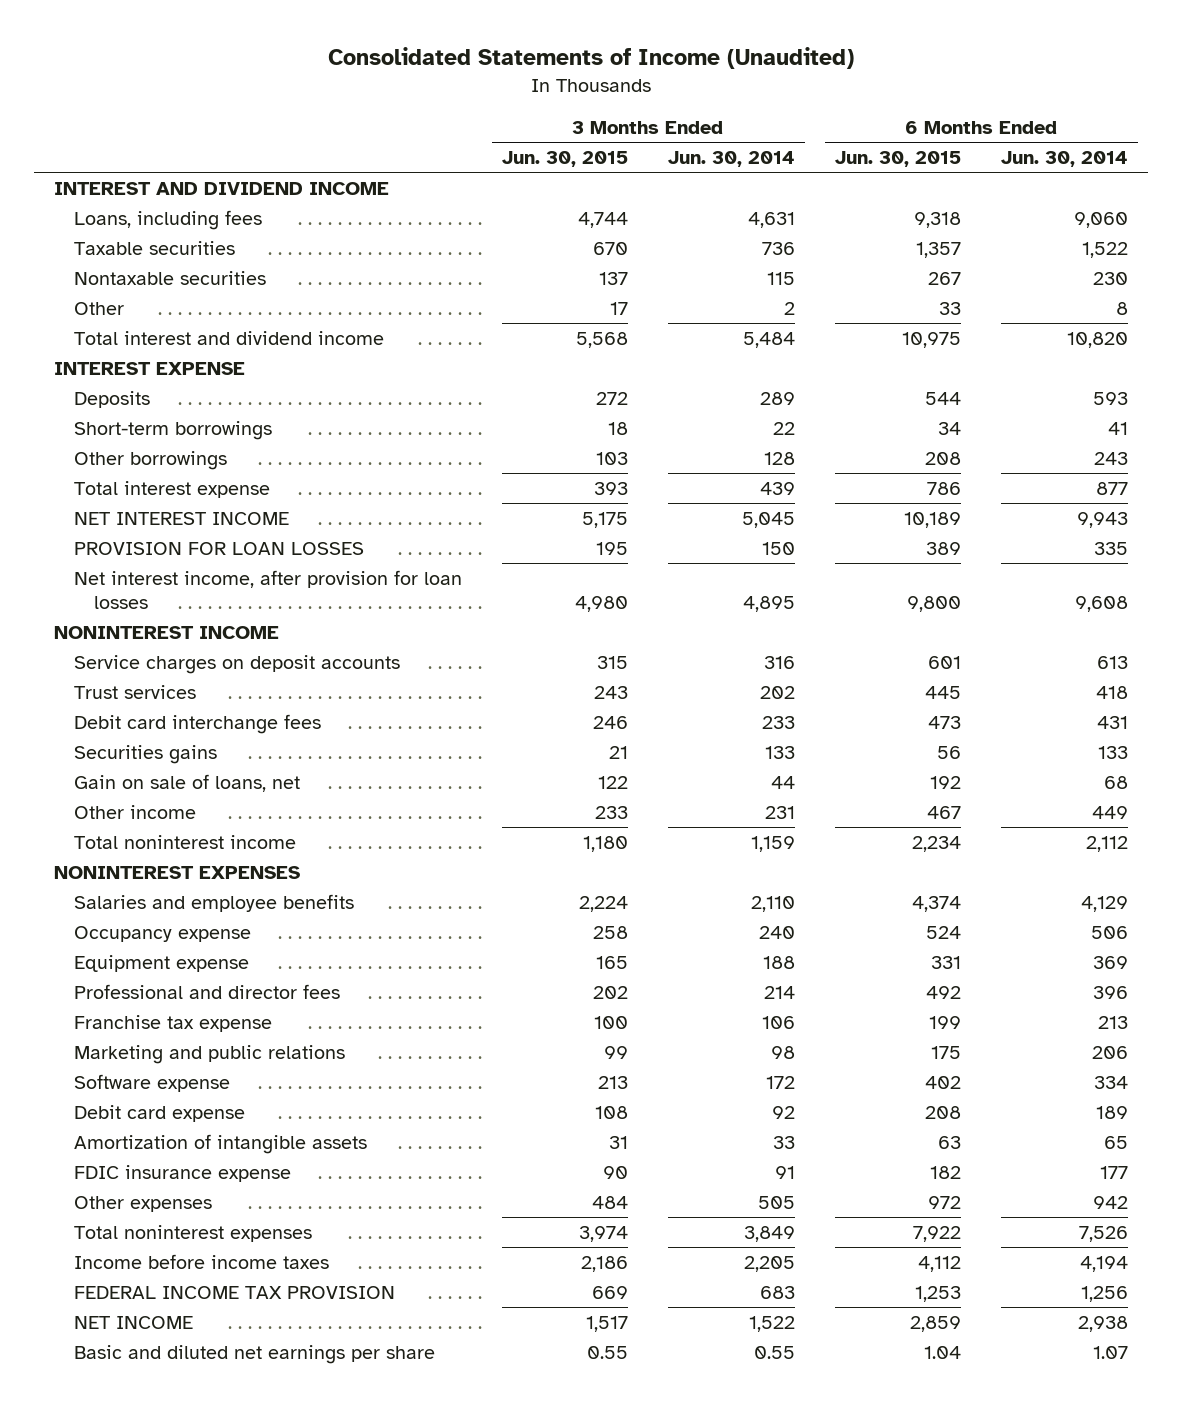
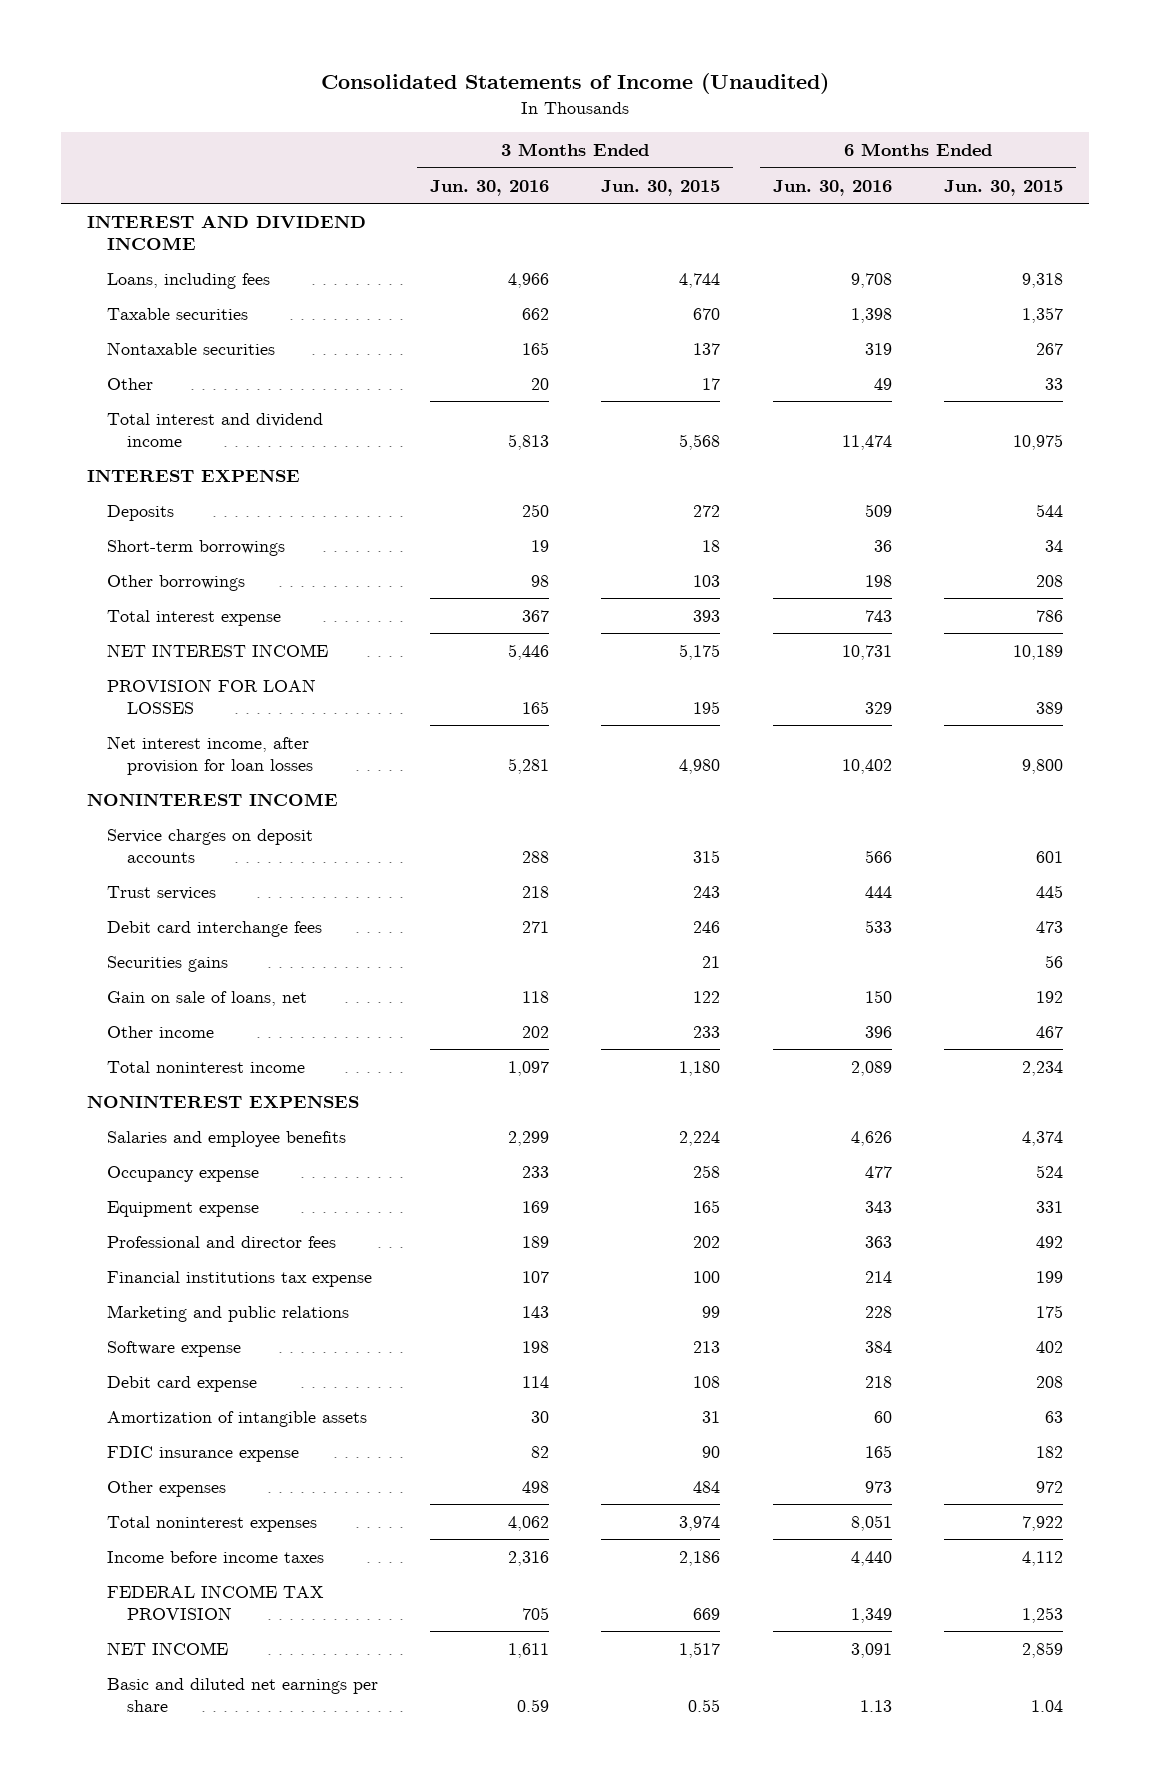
- | 3 Months Ended Jun. 30, 2015 | 3 Months Ended Jun. 30, 2014 | 6 Months Ended Jun. 30, 2015 | 6 Months Ended Jun. 30, 2014
+ | 3 Months Ended Jun. 30, 2016 | 3 Months Ended Jun. 30, 2015 | 6 Months Ended Jun. 30, 2016 | 6 Months Ended Jun. 30, 2015
- Franchise tax expense | 100 | 106 | 199 | 213
+ Financial institutions tax expense | 107 | 100 | 214 | 199

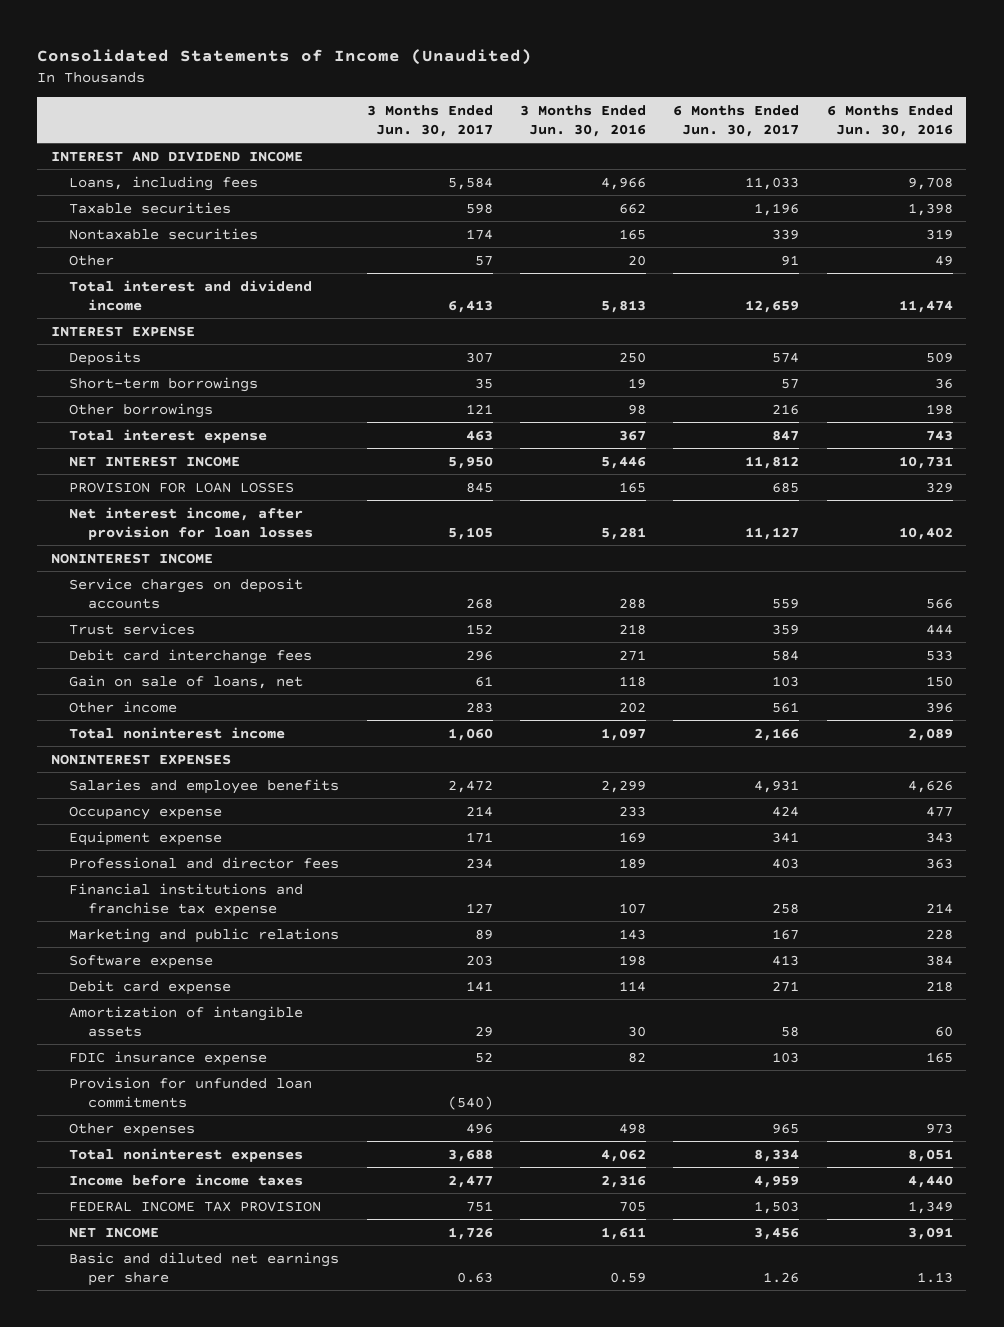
- | 3 Months Ended Jun. 30, 2016 | 3 Months Ended Jun. 30, 2015 | 6 Months Ended Jun. 30, 2016 | 6 Months Ended Jun. 30, 2015
+ | 3 Months Ended Jun. 30, 2017 | 3 Months Ended Jun. 30, 2016 | 6 Months Ended Jun. 30, 2017 | 6 Months Ended Jun. 30, 2016
- Securities gains | | 21 | | 56
- Financial institutions tax expense | 107 | 100 | 214 | 199
+ Financial institutions and franchise tax expense | 127 | 107 | 258 | 214
+ Provision for unfunded loan commitments | (540) | | |

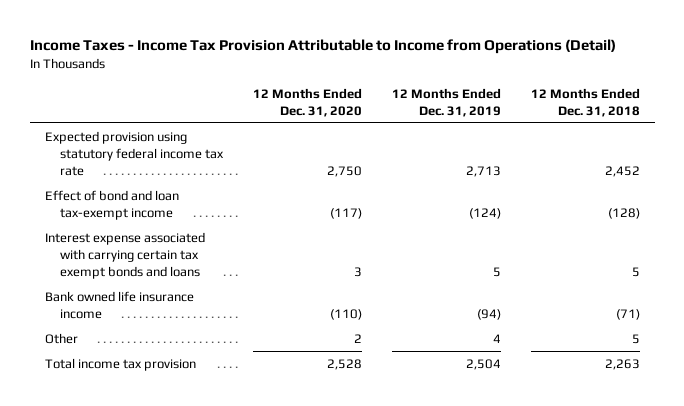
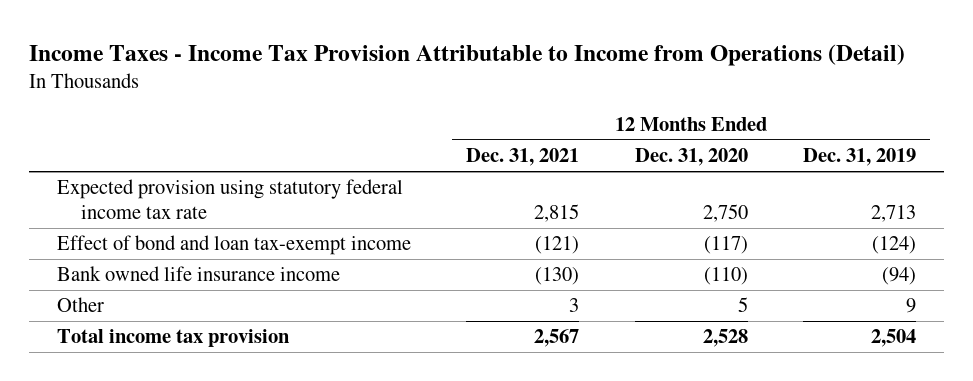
- | 12 Months Ended Dec. 31, 2020 | 12 Months Ended Dec. 31, 2019 | 12 Months Ended Dec. 31, 2018
+ | 12 Months Ended Dec. 31, 2021 | 12 Months Ended Dec. 31, 2020 | 12 Months Ended Dec. 31, 2019
- Interest expense associated with carrying certain tax exempt bonds and loans | 3 | 5 | 5
- Other | 2 | 4 | 5
+ Other | 3 | 5 | 9

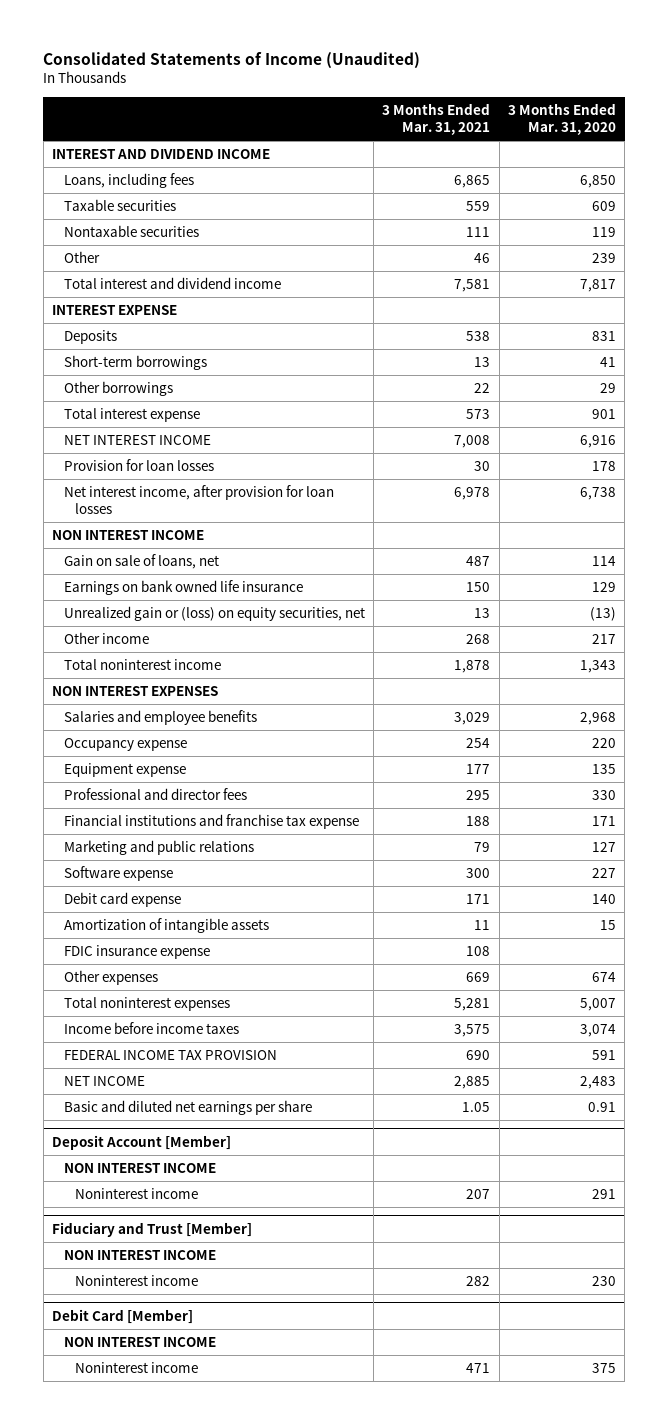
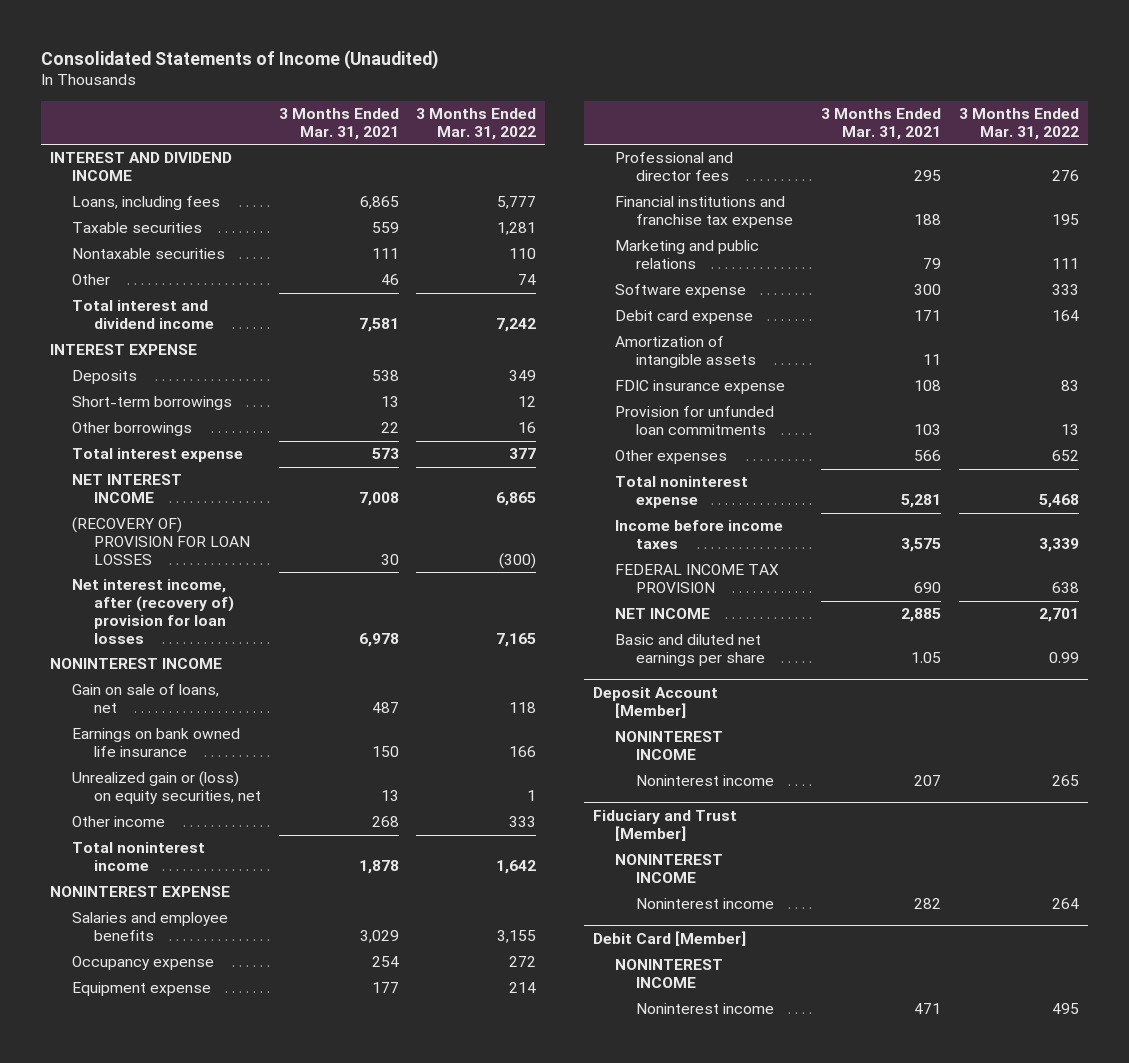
- | 3 Months Ended Mar. 31, 2021 | 3 Months Ended Mar. 31, 2020
+ | 3 Months Ended Mar. 31, 2021 | 3 Months Ended Mar. 31, 2022
- Provision for loan losses | 30 | 178
- Net interest income, after provision for loan losses | 6,978 | 6,738
- NON INTEREST INCOME
+ (RECOVERY OF) PROVISION FOR LOAN LOSSES | 30 | (300)
+ Net interest income, after (recovery of) provision for loan losses | 6,978 | 7,165
+ NONINTEREST INCOME
- NON INTEREST EXPENSES
+ NONINTEREST EXPENSE
- Other expenses | 669 | 674
- Total noninterest expenses | 5,281 | 5,007
+ Provision for unfunded loan commitments | 103 | 13
+ Other expenses | 566 | 652
+ Total noninterest expense | 5,281 | 5,468
@ Deposit Account [Member]
- NON INTEREST INCOME
+ NONINTEREST INCOME
@ Fiduciary and Trust [Member]
- NON INTEREST INCOME
+ NONINTEREST INCOME
@ Debit Card [Member]
- NON INTEREST INCOME
+ NONINTEREST INCOME

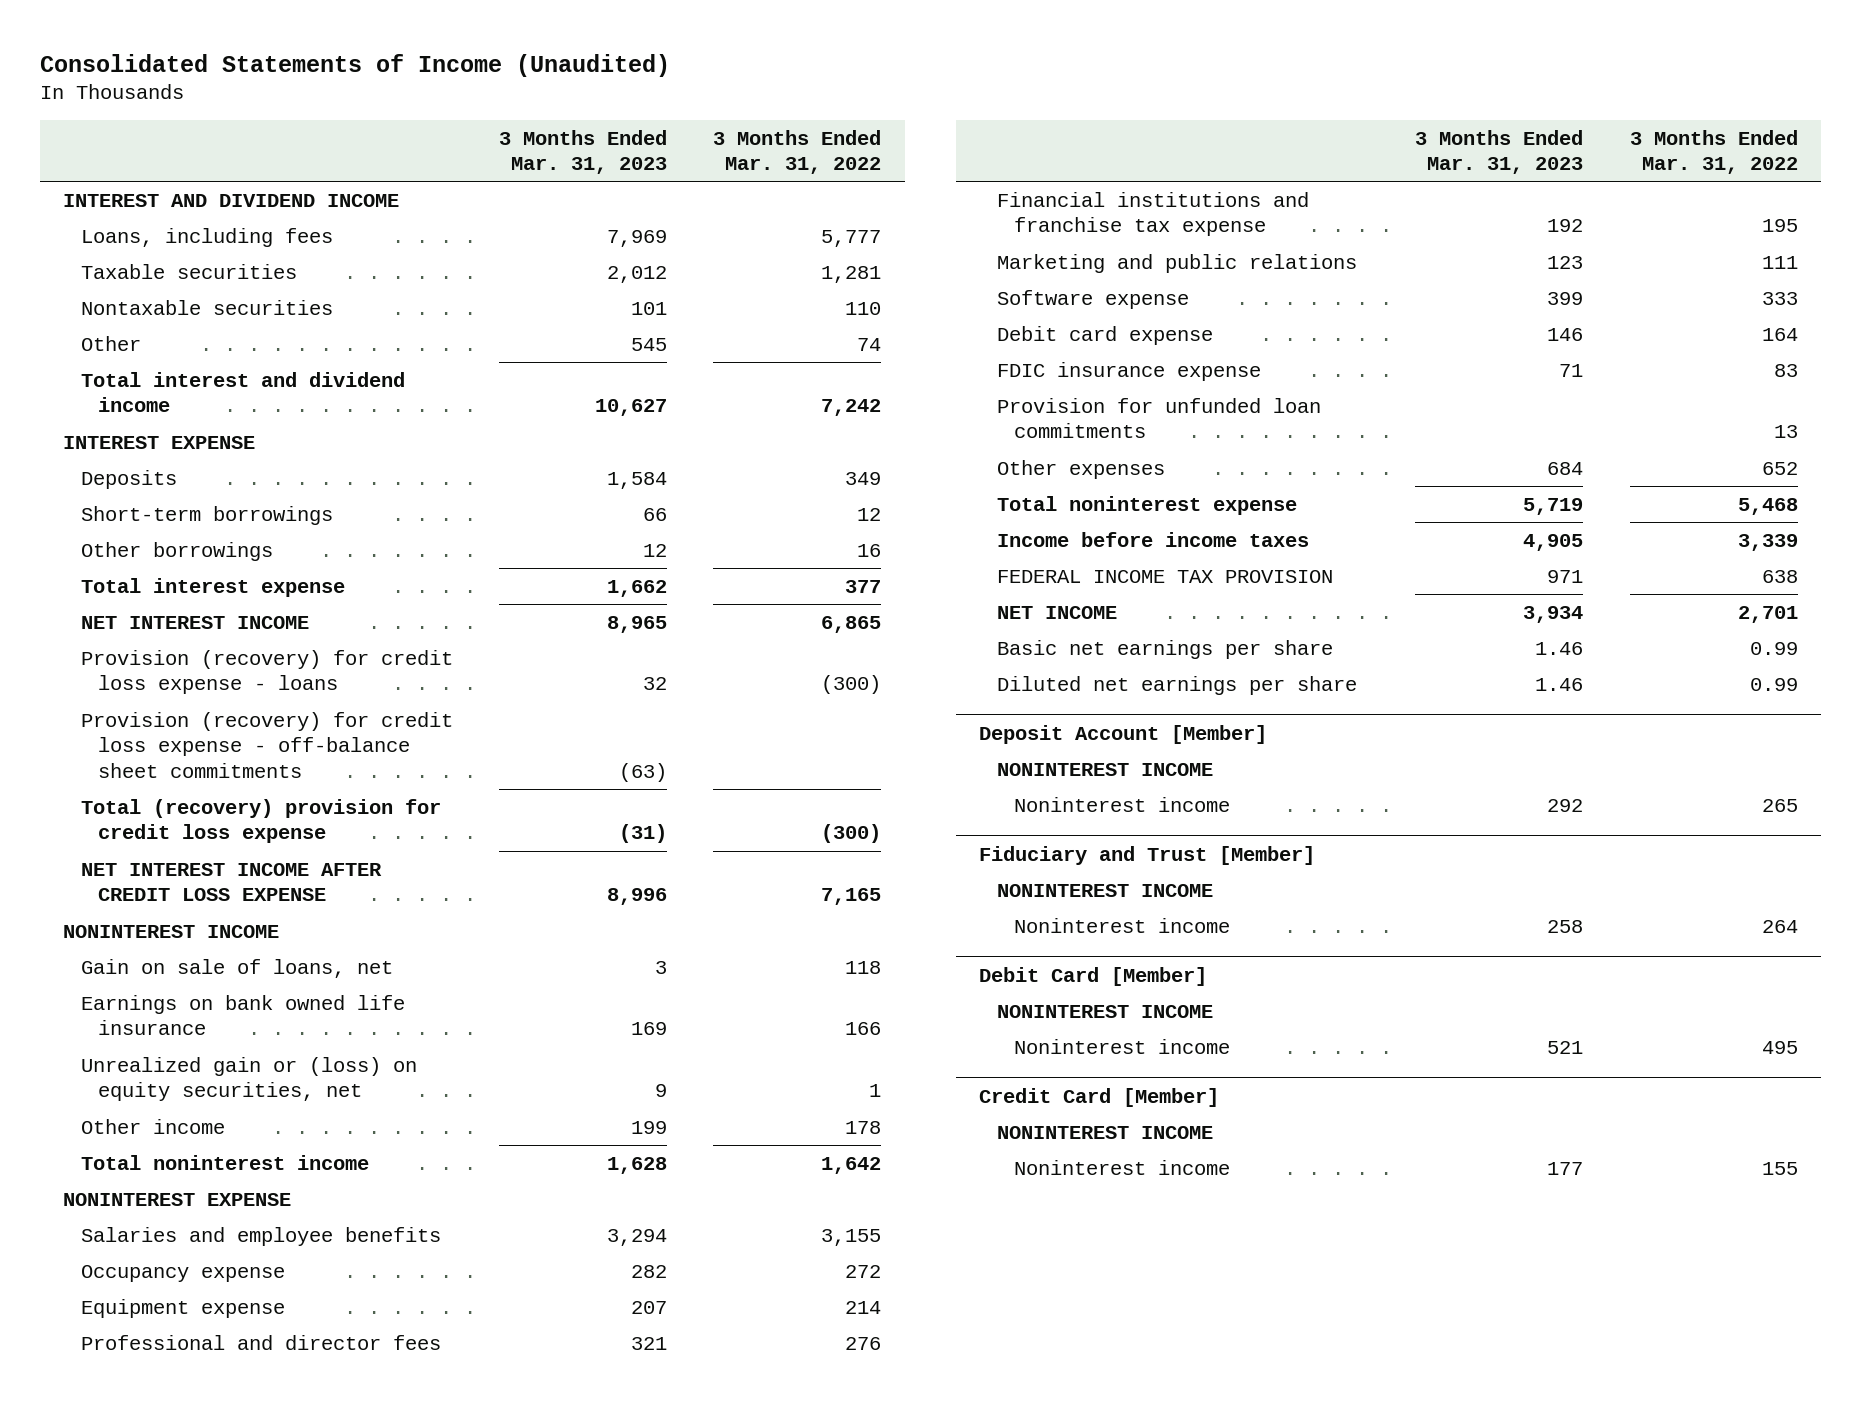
- | 3 Months Ended Mar. 31, 2021 | 3 Months Ended Mar. 31, 2022
+ | 3 Months Ended Mar. 31, 2023 | 3 Months Ended Mar. 31, 2022
- (RECOVERY OF) PROVISION FOR LOAN LOSSES | 30 | (300)
- Net interest income, after (recovery of) provision for loan losses | 6,978 | 7,165
+ Provision (recovery) for credit loss expense - loans | 32 | (300)
+ Provision (recovery) for credit loss expense - off-balance sheet commitments | (63) |
+ Total (recovery) provision for credit loss expense | (31) | (300)
+ NET INTEREST INCOME AFTER CREDIT LOSS EXPENSE | 8,996 | 7,165
- Other income | 268 | 333
+ Other income | 199 | 178
- Amortization of intangible assets | 11 |
- Basic and diluted net earnings per share | 1.05 | 0.99
+ Basic net earnings per share | 1.46 | 0.99
+ Diluted net earnings per share | 1.46 | 0.99
+ Credit Card [Member]
+ NONINTEREST INCOME
+ Noninterest income | 177 | 155

